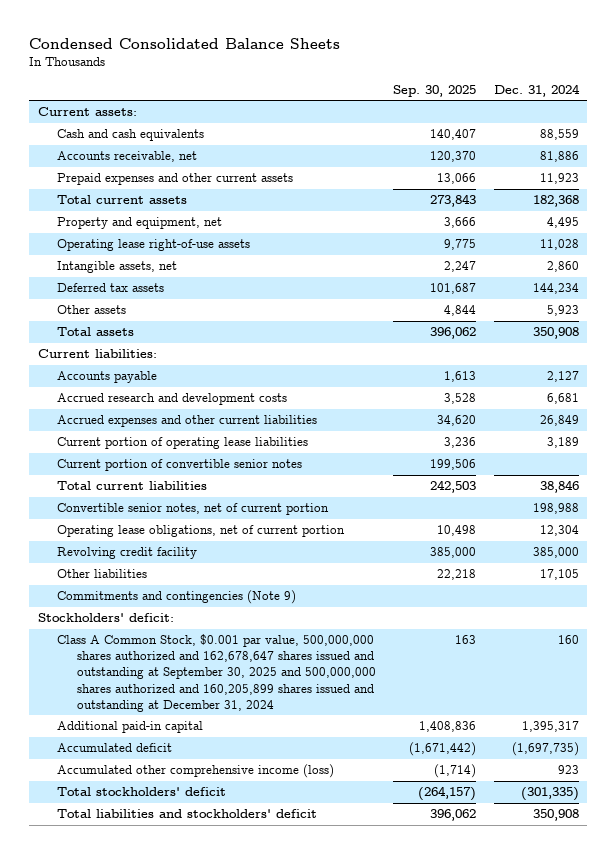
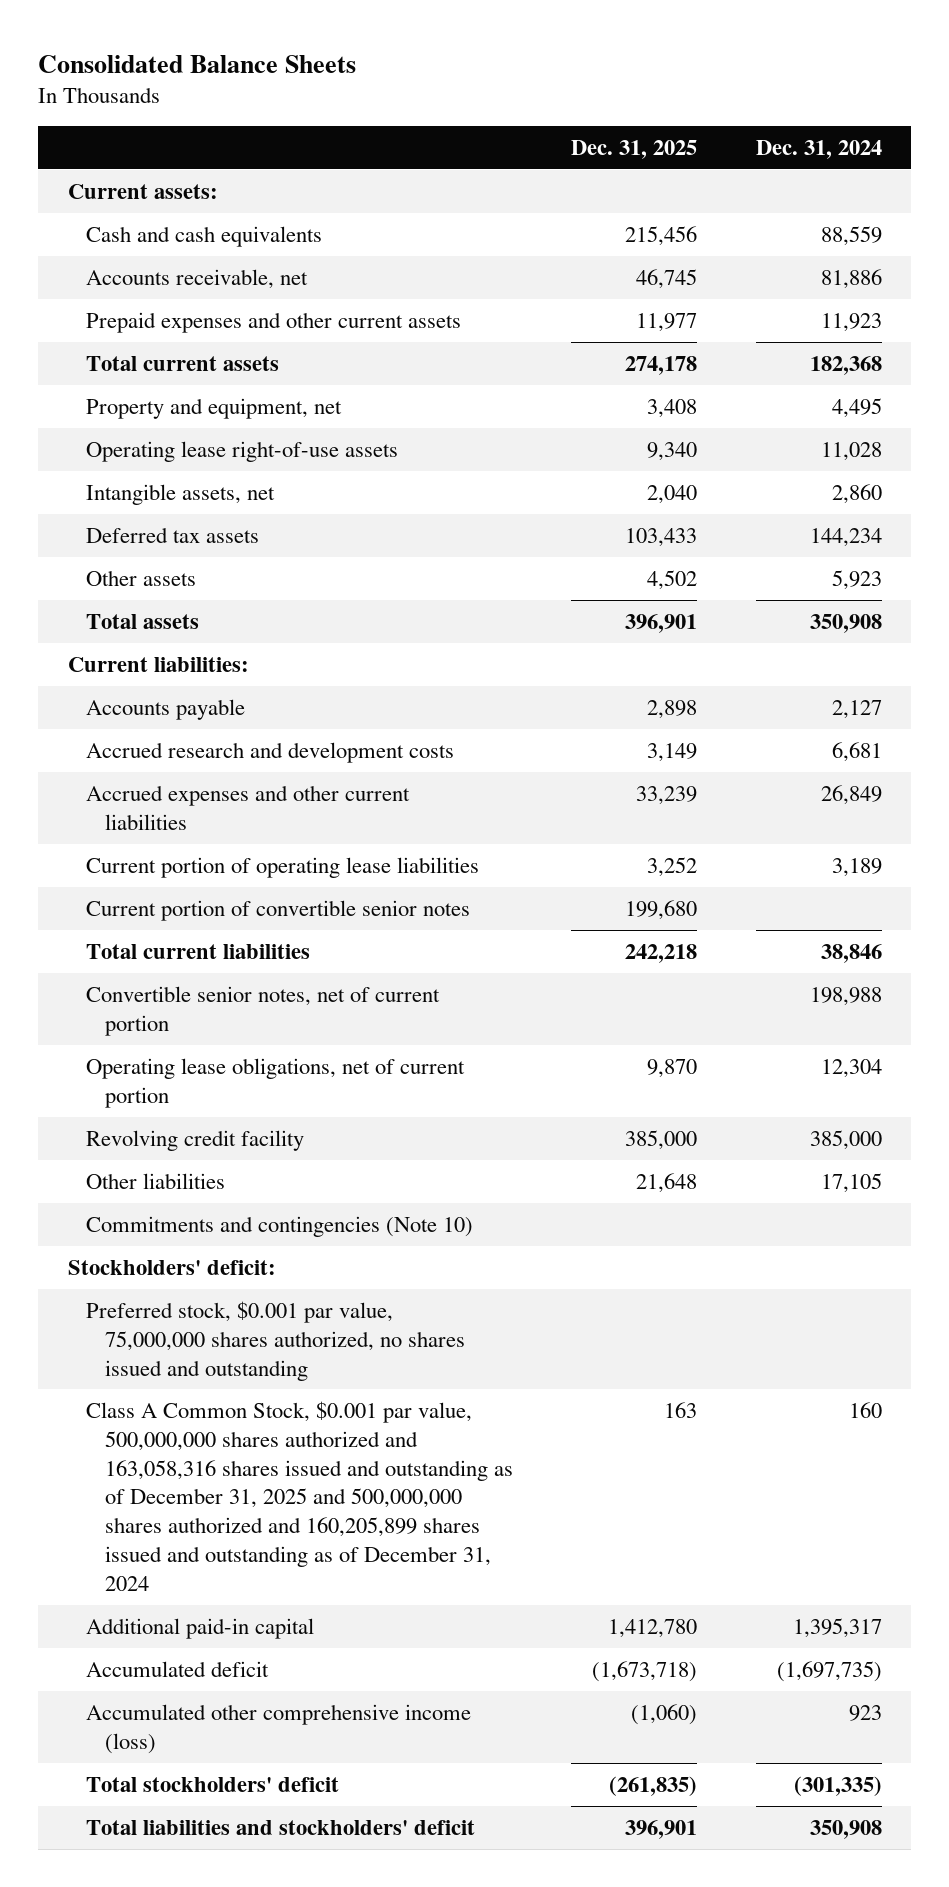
- Condensed Consolidated Balance Sheets
+ Consolidated Balance Sheets
- | Sep. 30, 2025 | Dec. 31, 2024
+ | Dec. 31, 2025 | Dec. 31, 2024
- Commitments and contingencies (Note 9)
+ Commitments and contingencies (Note 10)
- Class A Common Stock, $0.001 par value, 500,000,000 shares authorized and 162,678,647 shares issued and outstanding at September 30, 2025 and 500,000,000 shares authorized and 160,205,899 shares issued and outstanding at December 31, 2024 | 163 | 160
+ Preferred stock, $0.001 par value, 75,000,000 shares authorized, no shares issued and outstanding
+ Class A Common Stock, $0.001 par value, 500,000,000 shares authorized and 163,058,316 shares issued and outstanding as of December 31, 2025 and 500,000,000 shares authorized and 160,205,899 shares issued and outstanding as of December 31, 2024 | 163 | 160

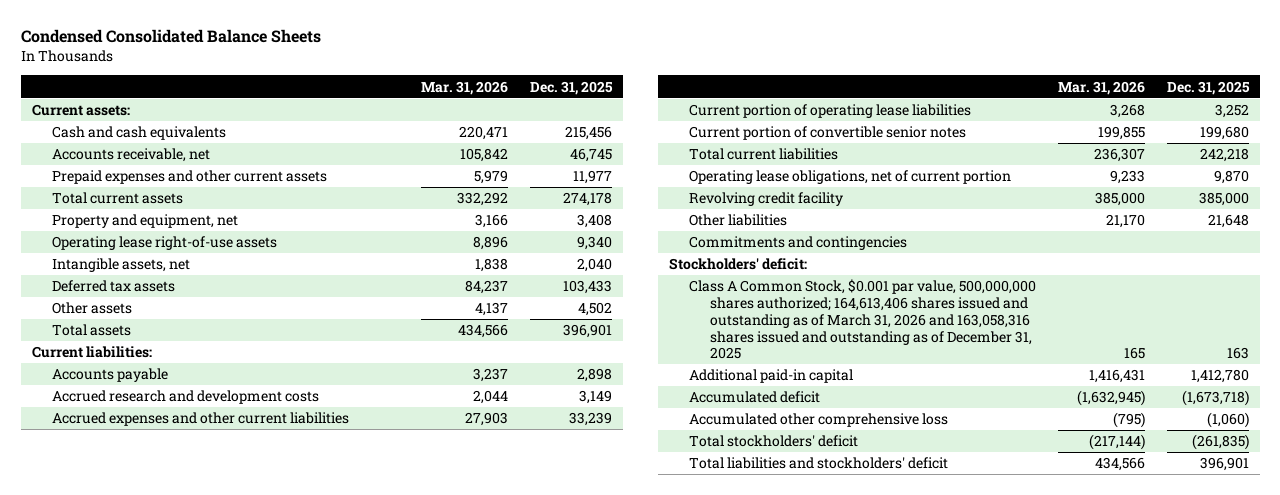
- Consolidated Balance Sheets
+ Condensed Consolidated Balance Sheets
- | Dec. 31, 2025 | Dec. 31, 2024
+ | Mar. 31, 2026 | Dec. 31, 2025
- Convertible senior notes, net of current portion | | 198,988
- Commitments and contingencies (Note 10)
+ Commitments and contingencies
- Preferred stock, $0.001 par value, 75,000,000 shares authorized, no shares issued and outstanding
- Class A Common Stock, $0.001 par value, 500,000,000 shares authorized and 163,058,316 shares issued and outstanding as of December 31, 2025 and 500,000,000 shares authorized and 160,205,899 shares issued and outstanding as of December 31, 2024 | 163 | 160
+ Class A Common Stock, $0.001 par value, 500,000,000 shares authorized; 164,613,406 shares issued and outstanding as of March 31, 2026 and 163,058,316 shares issued and outstanding as of December 31, 2025 | 165 | 163
- Accumulated other comprehensive income (loss) | (1,060) | 923
+ Accumulated other comprehensive loss | (795) | (1,060)

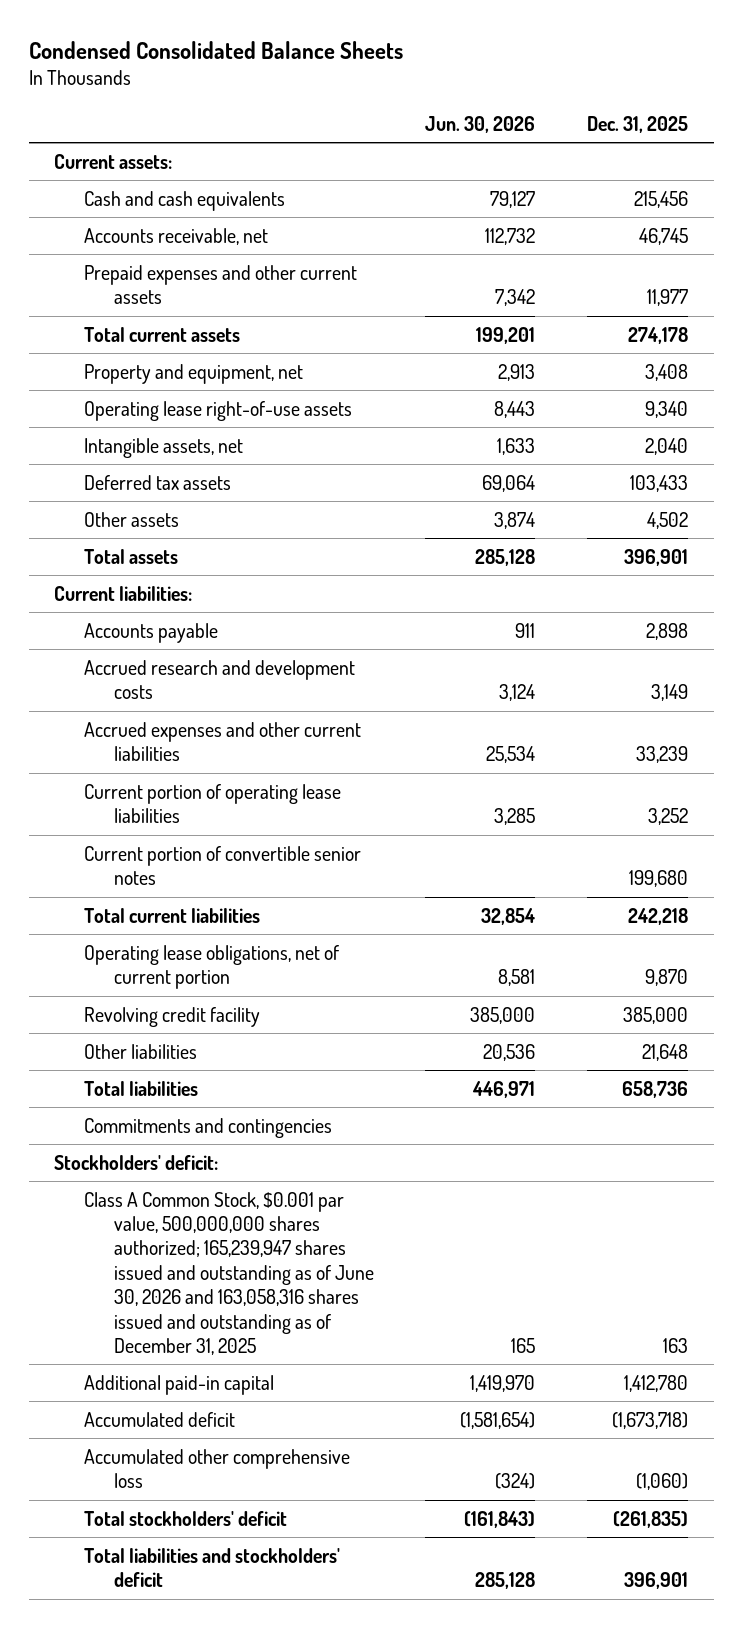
- | Mar. 31, 2026 | Dec. 31, 2025
+ | Jun. 30, 2026 | Dec. 31, 2025
+ Total liabilities | 446,971 | 658,736
- Class A Common Stock, $0.001 par value, 500,000,000 shares authorized; 164,613,406 shares issued and outstanding as of March 31, 2026 and 163,058,316 shares issued and outstanding as of December 31, 2025 | 165 | 163
+ Class A Common Stock, $0.001 par value, 500,000,000 shares authorized; 165,239,947 shares issued and outstanding as of June 30, 2026 and 163,058,316 shares issued and outstanding as of December 31, 2025 | 165 | 163

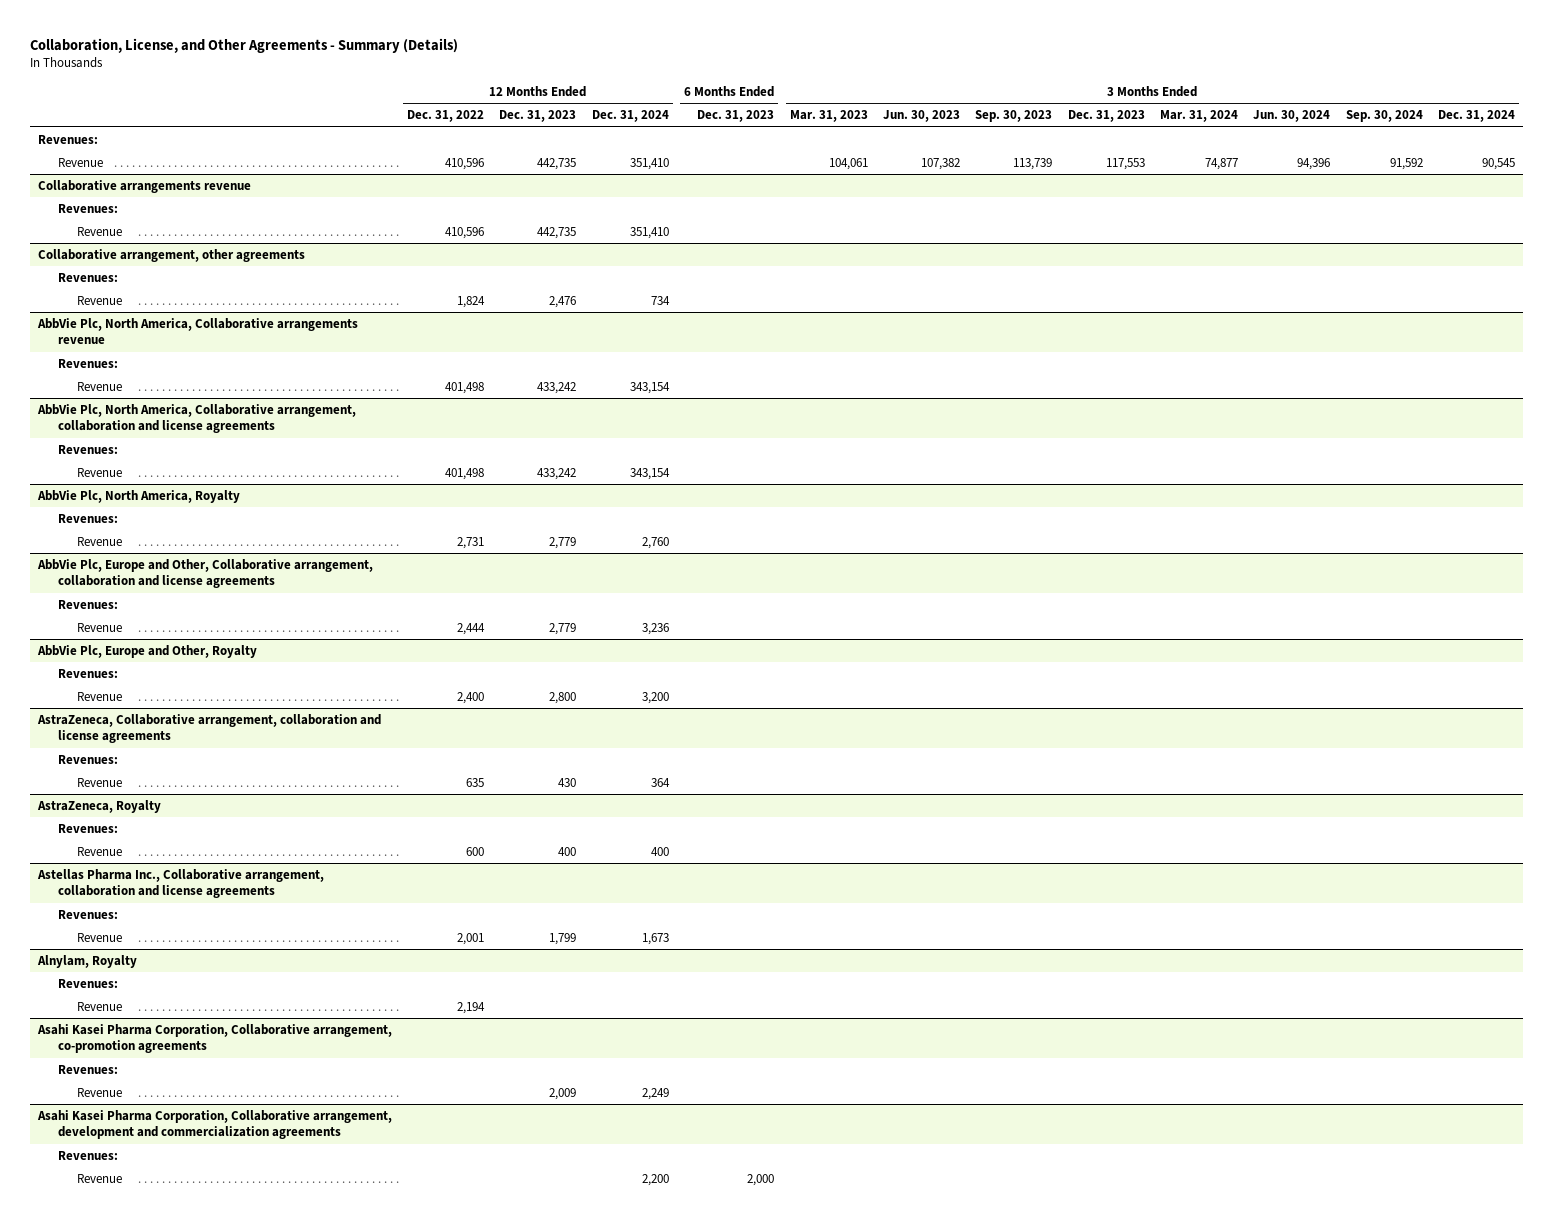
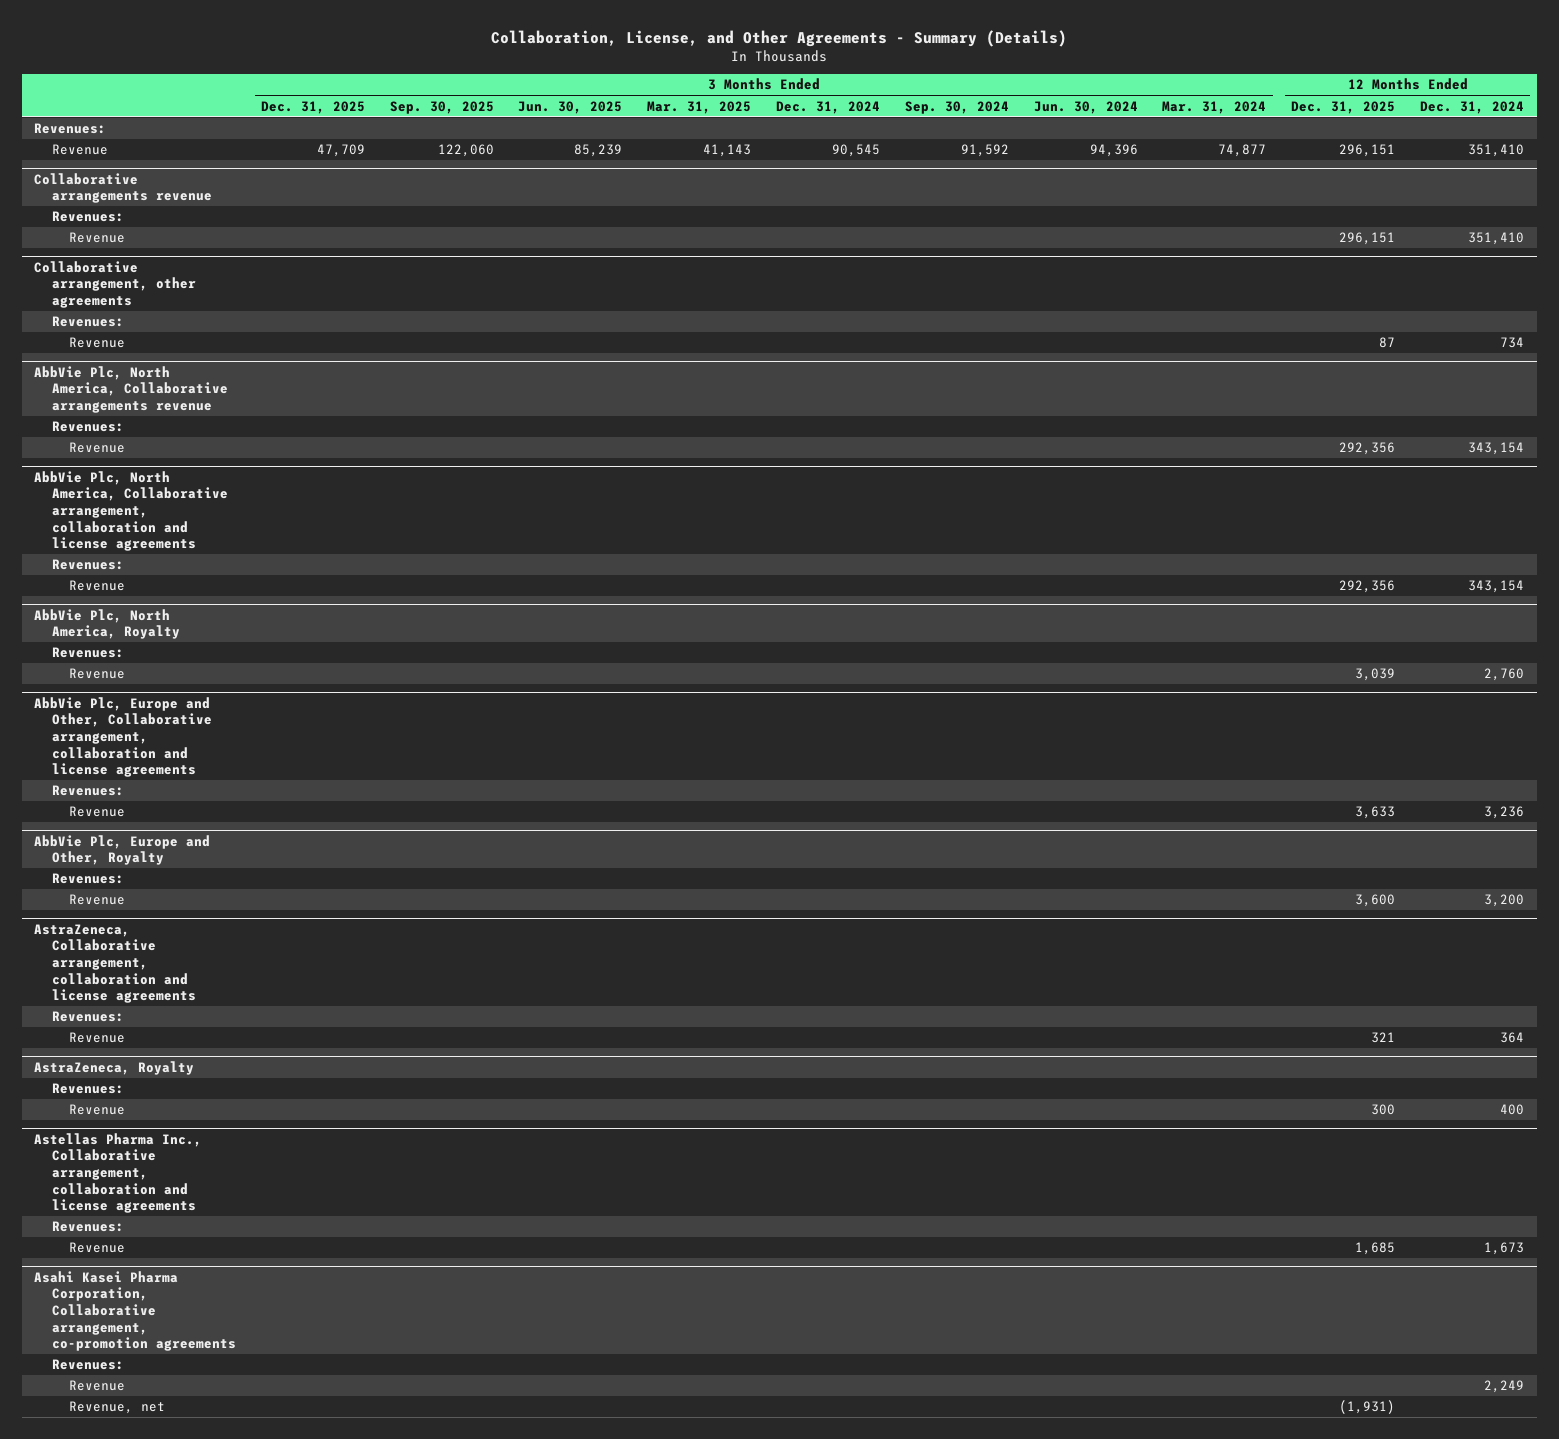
- | 12 Months Ended Dec. 31, 2022 | 12 Months Ended Dec. 31, 2023 | 12 Months Ended Dec. 31, 2024 | 6 Months Ended Dec. 31, 2023 | 3 Months Ended Mar. 31, 2023 | 3 Months Ended Jun. 30, 2023 | 3 Months Ended Sep. 30, 2023 | 3 Months Ended Dec. 31, 2023 | 3 Months Ended Mar. 31, 2024 | 3 Months Ended Jun. 30, 2024 | 3 Months Ended Sep. 30, 2024 | 3 Months Ended Dec. 31, 2024
+ | 3 Months Ended Dec. 31, 2025 | 3 Months Ended Sep. 30, 2025 | 3 Months Ended Jun. 30, 2025 | 3 Months Ended Mar. 31, 2025 | 3 Months Ended Dec. 31, 2024 | 3 Months Ended Sep. 30, 2024 | 3 Months Ended Jun. 30, 2024 | 3 Months Ended Mar. 31, 2024 | 12 Months Ended Dec. 31, 2025 | 12 Months Ended Dec. 31, 2024
- Alnylam, Royalty
- Revenues:
- Revenue | 2,194 | | | | | | | | | | |
- Asahi Kasei Pharma Corporation, Collaborative arrangement, development and commercialization agreements
- Revenues:
- Revenue | | | 2,200 | 2,000 | | | | | | | |
@ Asahi Kasei Pharma Corporation, Collaborative arrangement, co-promotion agreements
+ Revenue, net | | | | | | | | | (1,931) |

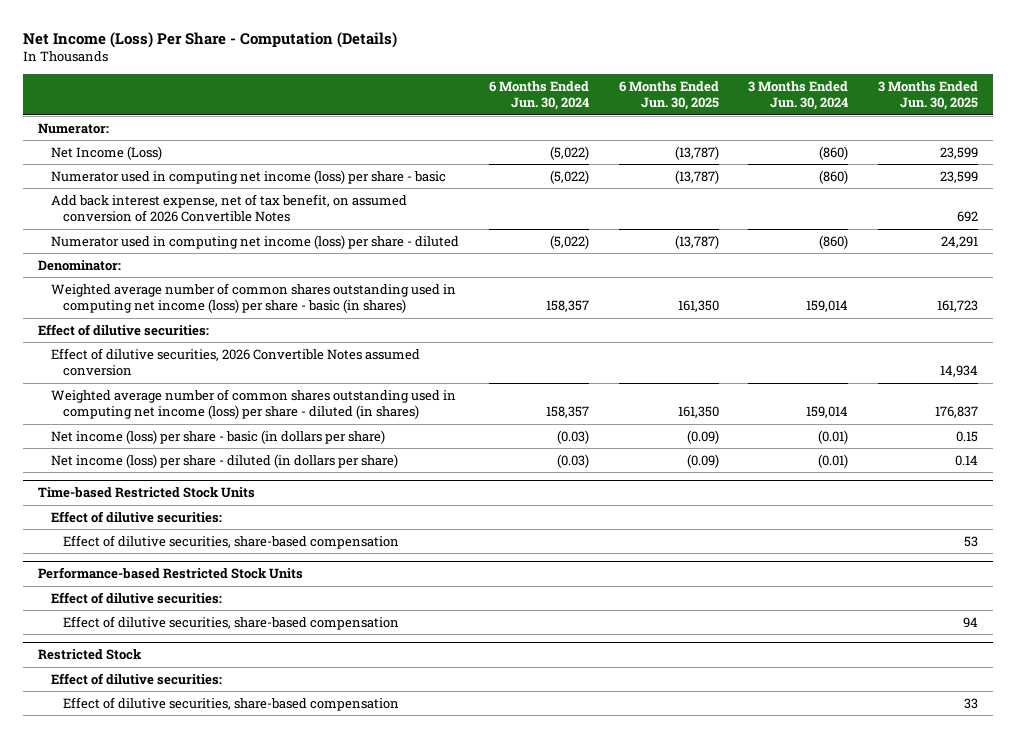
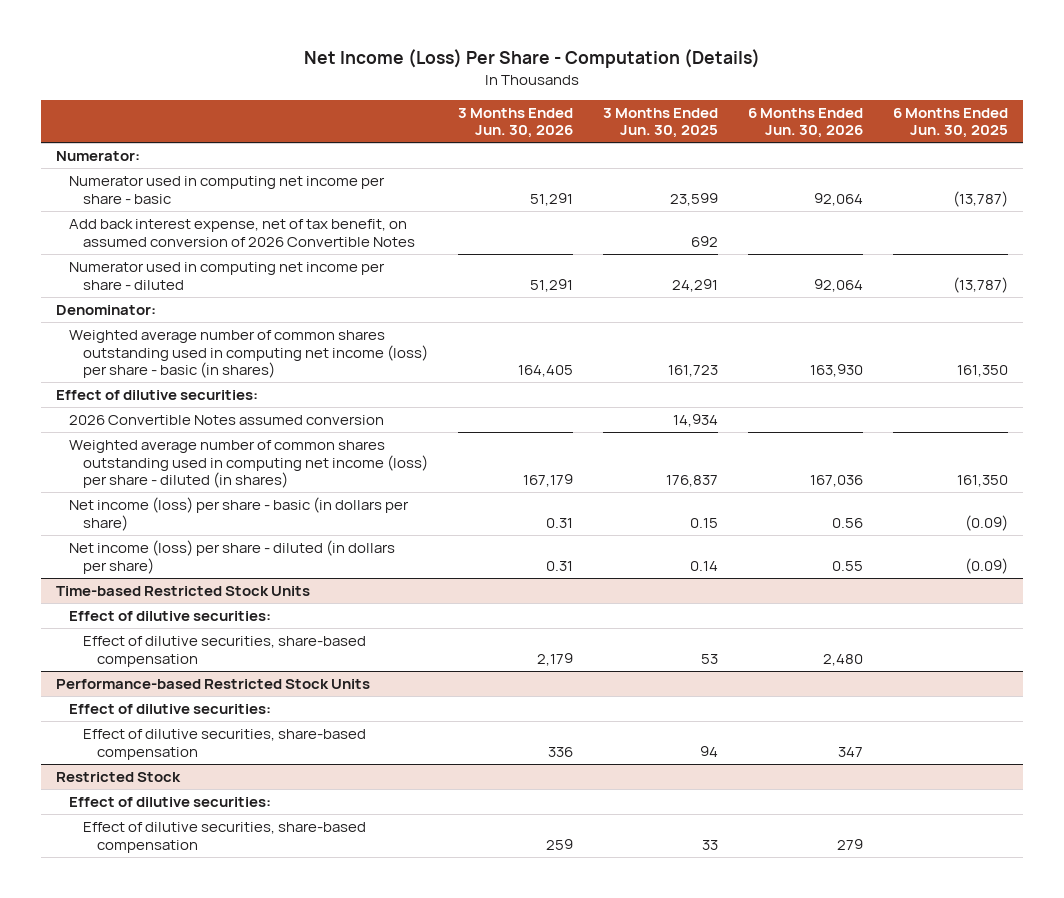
- | 6 Months Ended Jun. 30, 2024 | 6 Months Ended Jun. 30, 2025 | 3 Months Ended Jun. 30, 2024 | 3 Months Ended Jun. 30, 2025
+ | 3 Months Ended Jun. 30, 2026 | 3 Months Ended Jun. 30, 2025 | 6 Months Ended Jun. 30, 2026 | 6 Months Ended Jun. 30, 2025
- Net Income (Loss) | (5,022) | (13,787) | (860) | 23,599
- Numerator used in computing net income (loss) per share - basic | (5,022) | (13,787) | (860) | 23,599
+ Numerator used in computing net income per share - basic | 51,291 | 23,599 | 92,064 | (13,787)
- Numerator used in computing net income (loss) per share - diluted | (5,022) | (13,787) | (860) | 24,291
+ Numerator used in computing net income per share - diluted | 51,291 | 24,291 | 92,064 | (13,787)
- Effect of dilutive securities, 2026 Convertible Notes assumed conversion | | | | 14,934
+ 2026 Convertible Notes assumed conversion | | 14,934 | |

